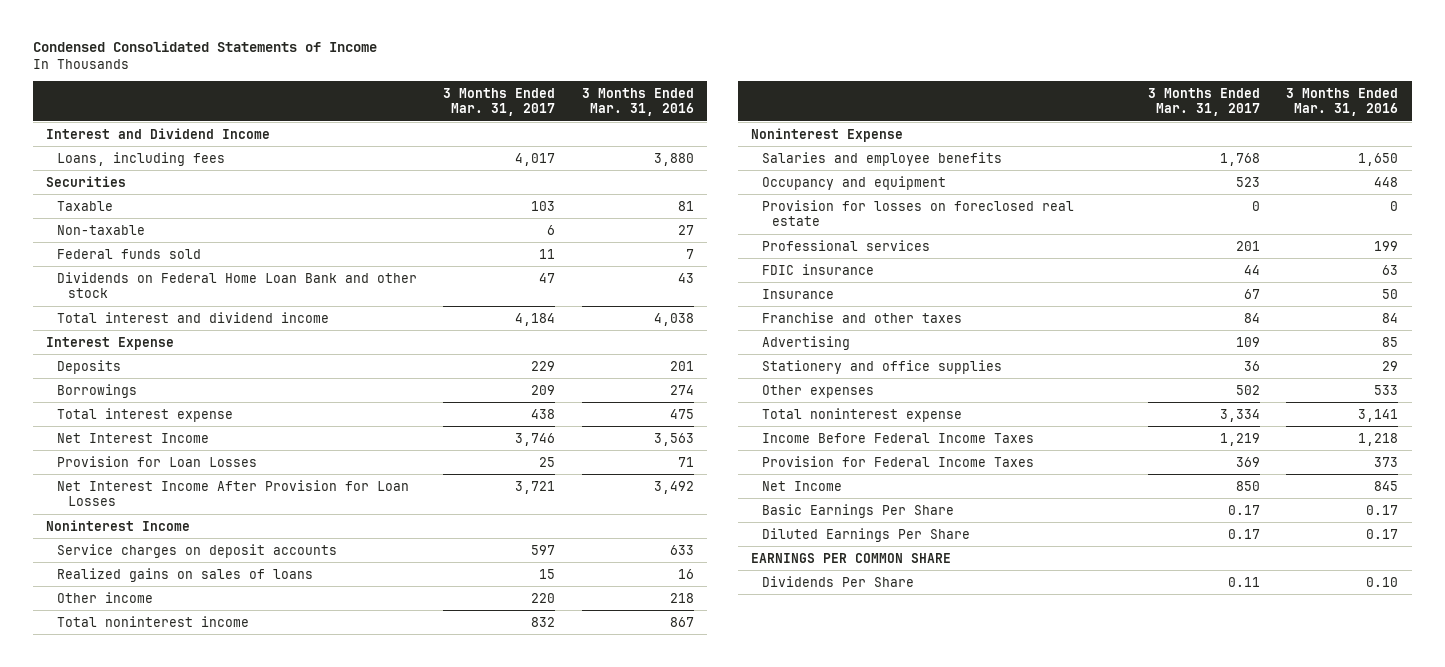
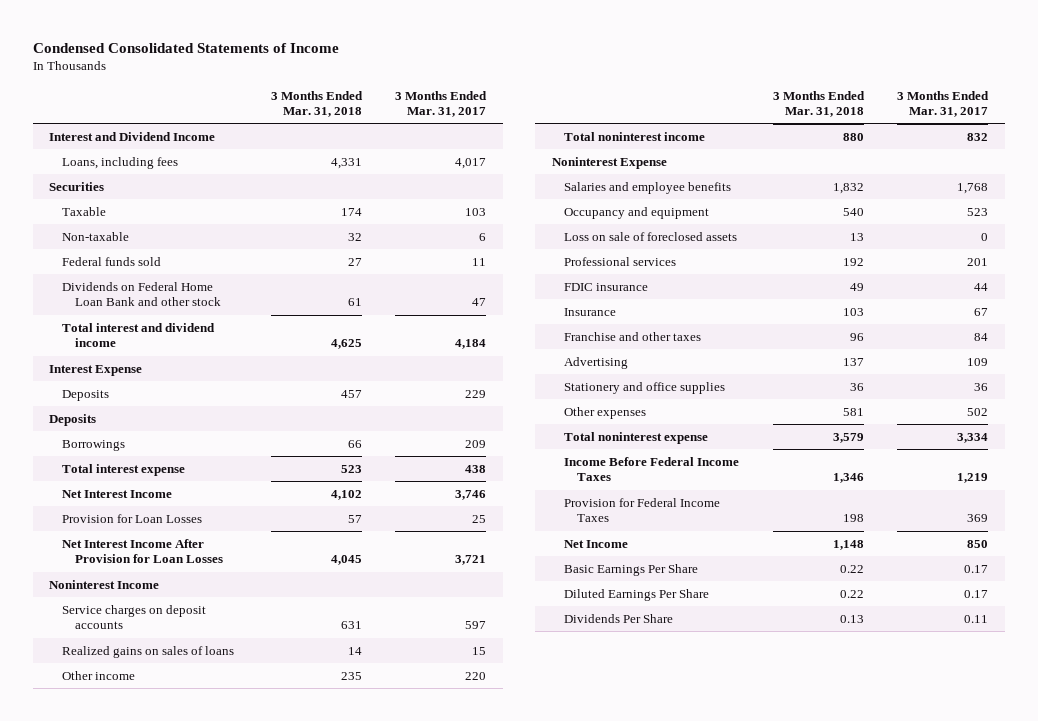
- | 3 Months Ended Mar. 31, 2017 | 3 Months Ended Mar. 31, 2016
+ | 3 Months Ended Mar. 31, 2018 | 3 Months Ended Mar. 31, 2017
+ Deposits
- Provision for losses on foreclosed real estate | 0 | 0
+ Loss on sale of foreclosed assets | 13 | 0
- EARNINGS PER COMMON SHARE

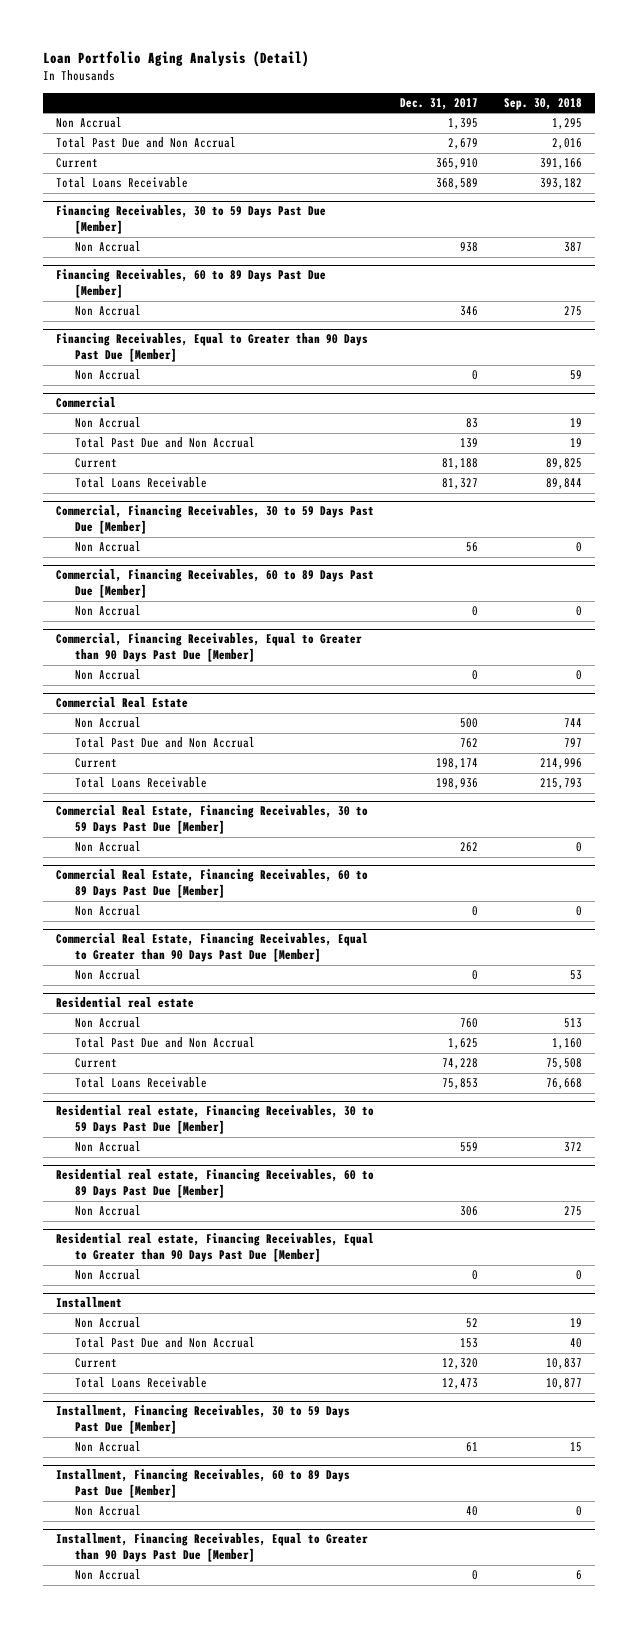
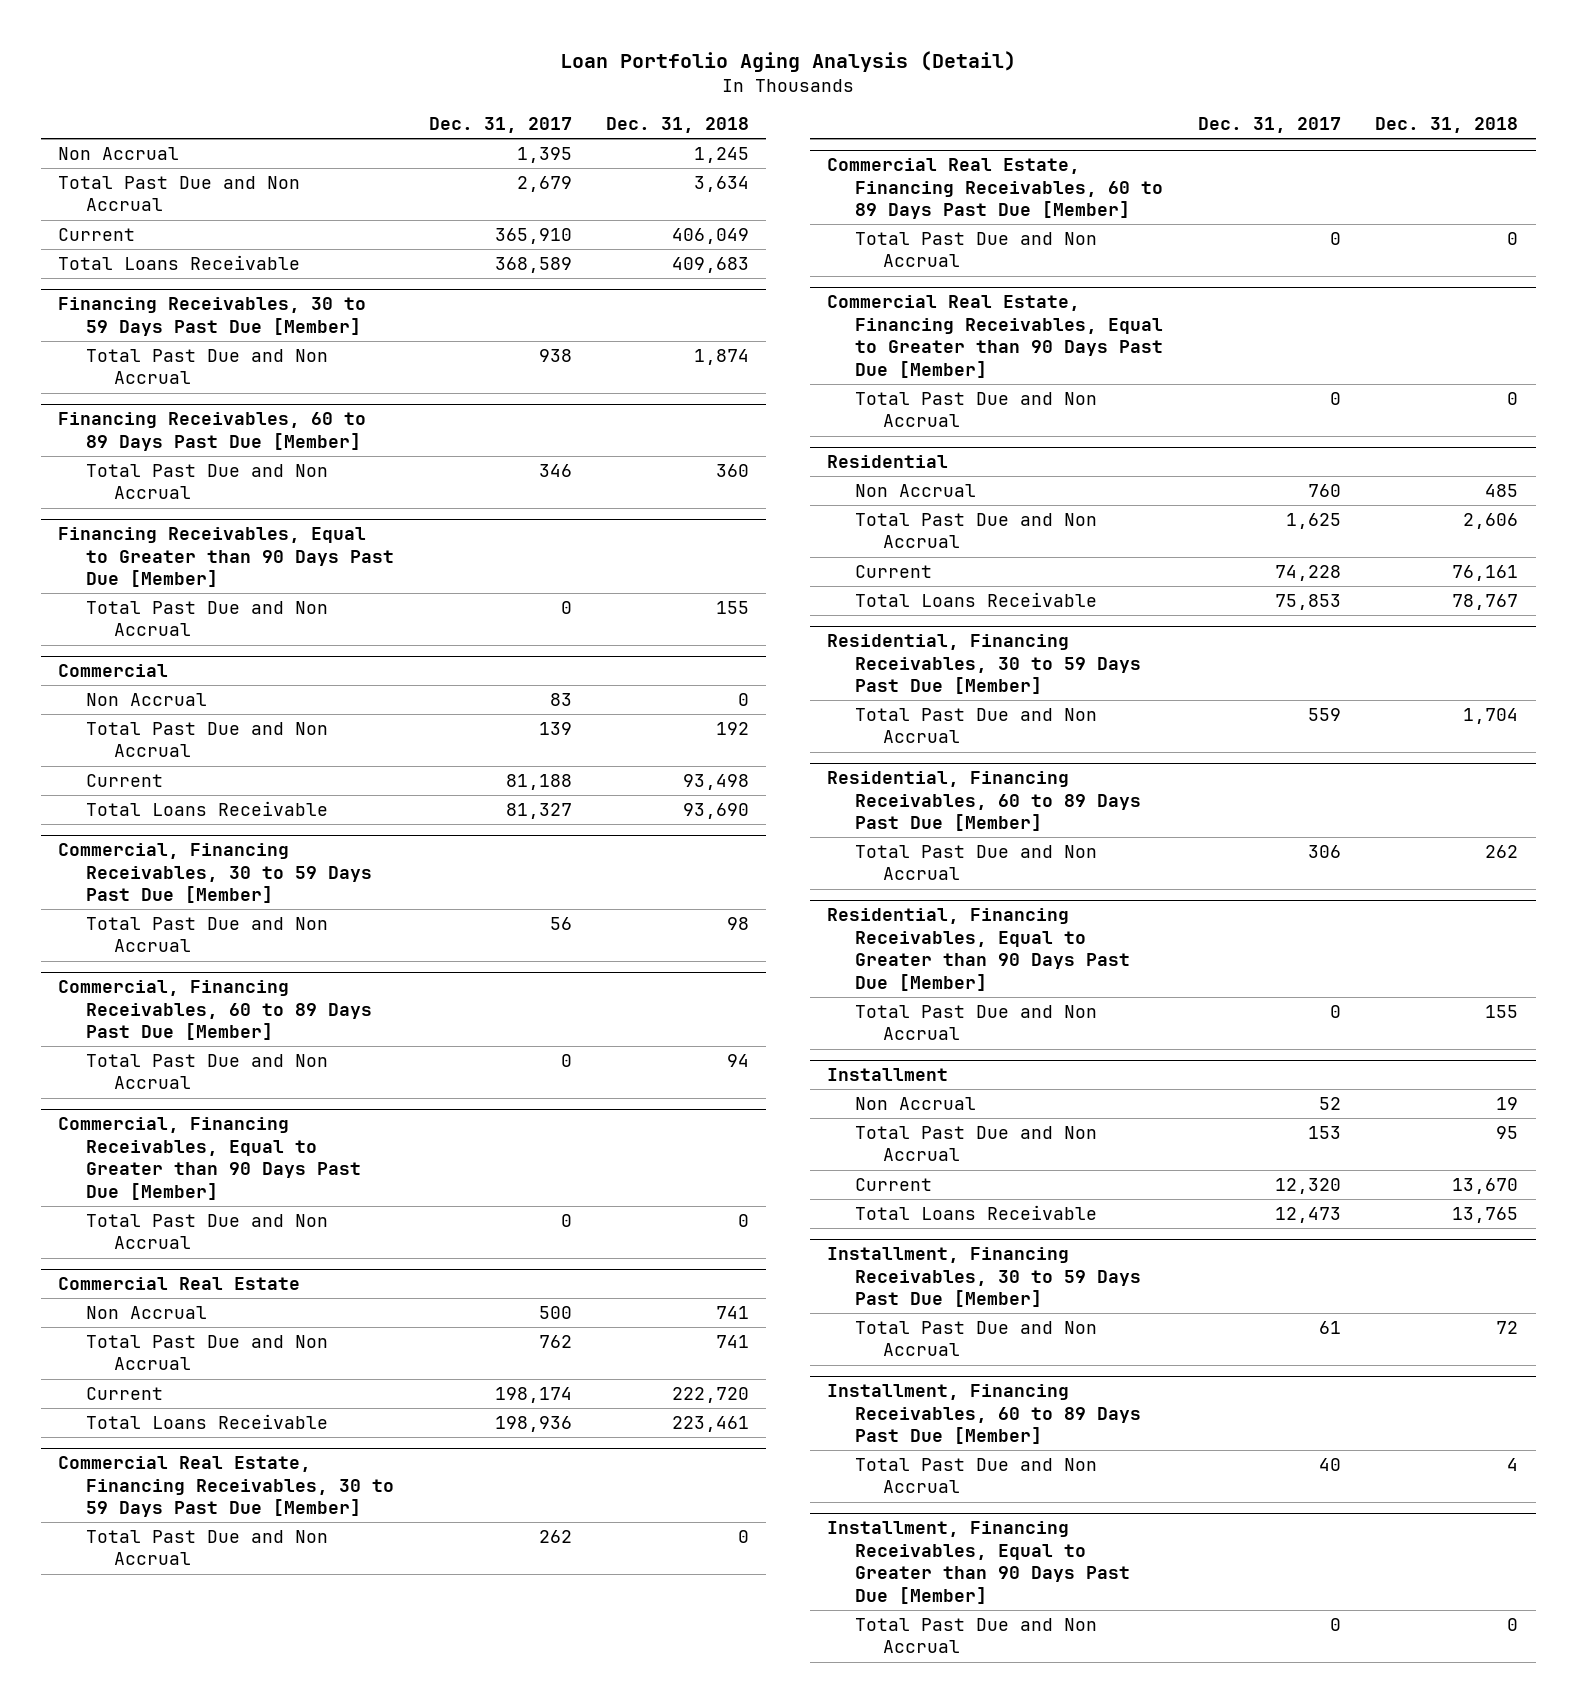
- | Dec. 31, 2017 | Sep. 30, 2018
+ | Dec. 31, 2017 | Dec. 31, 2018
@ Financing Receivables, 30 to 59 Days Past Due [Member]
- Non Accrual | 938 | 387
+ Total Past Due and Non Accrual | 938 | 1,874
@ Financing Receivables, 60 to 89 Days Past Due [Member]
- Non Accrual | 346 | 275
+ Total Past Due and Non Accrual | 346 | 360
@ Financing Receivables, Equal to Greater than 90 Days Past Due [Member]
- Non Accrual | 0 | 59
+ Total Past Due and Non Accrual | 0 | 155
@ Commercial, Financing Receivables, 30 to 59 Days Past Due [Member]
- Non Accrual | 56 | 0
+ Total Past Due and Non Accrual | 56 | 98
@ Commercial, Financing Receivables, 60 to 89 Days Past Due [Member]
- Non Accrual | 0 | 0
+ Total Past Due and Non Accrual | 0 | 94
@ Commercial, Financing Receivables, Equal to Greater than 90 Days Past Due [Member]
- Non Accrual | 0 | 0
+ Total Past Due and Non Accrual | 0 | 0
@ Commercial Real Estate, Financing Receivables, 30 to 59 Days Past Due [Member]
- Non Accrual | 262 | 0
+ Total Past Due and Non Accrual | 262 | 0
@ Commercial Real Estate, Financing Receivables, 60 to 89 Days Past Due [Member]
- Non Accrual | 0 | 0
+ Total Past Due and Non Accrual | 0 | 0
@ Commercial Real Estate, Financing Receivables, Equal to Greater than 90 Days Past Due [Member]
- Non Accrual | 0 | 53
- Residential real estate
@ Commercial Real Estate, Financing Receivables, Equal to Greater than 90 Days Past Due [Member]
+ Total Past Due and Non Accrual | 0 | 0
+ Residential
- Residential real estate, Financing Receivables, 30 to 59 Days Past Due [Member]
- Non Accrual | 559 | 372
- Residential real estate, Financing Receivables, 60 to 89 Days Past Due [Member]
- Non Accrual | 306 | 275
- Residential real estate, Financing Receivables, Equal to Greater than 90 Days Past Due [Member]
- Non Accrual | 0 | 0
+ Residential, Financing Receivables, 30 to 59 Days Past Due [Member]
+ Total Past Due and Non Accrual | 559 | 1,704
+ Residential, Financing Receivables, 60 to 89 Days Past Due [Member]
+ Total Past Due and Non Accrual | 306 | 262
+ Residential, Financing Receivables, Equal to Greater than 90 Days Past Due [Member]
+ Total Past Due and Non Accrual | 0 | 155
@ Installment, Financing Receivables, 30 to 59 Days Past Due [Member]
- Non Accrual | 61 | 15
+ Total Past Due and Non Accrual | 61 | 72
@ Installment, Financing Receivables, 60 to 89 Days Past Due [Member]
- Non Accrual | 40 | 0
+ Total Past Due and Non Accrual | 40 | 4
@ Installment, Financing Receivables, Equal to Greater than 90 Days Past Due [Member]
- Non Accrual | 0 | 6
+ Total Past Due and Non Accrual | 0 | 0

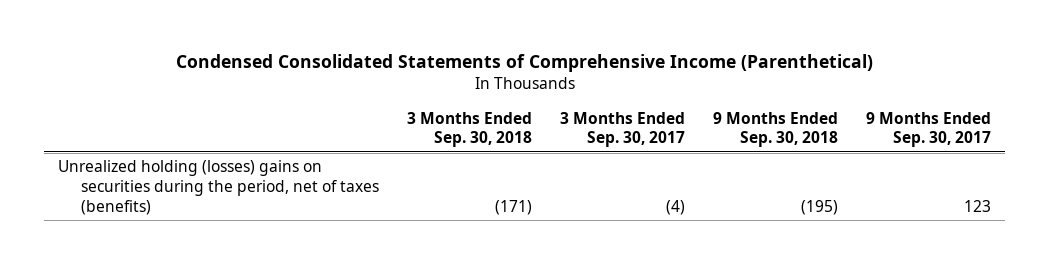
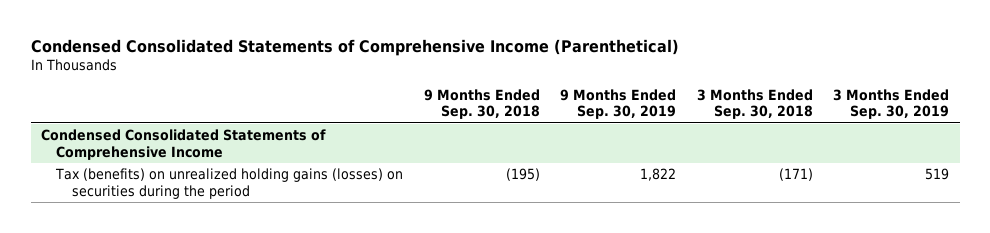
- | 3 Months Ended Sep. 30, 2018 | 3 Months Ended Sep. 30, 2017 | 9 Months Ended Sep. 30, 2018 | 9 Months Ended Sep. 30, 2017
+ | 9 Months Ended Sep. 30, 2018 | 9 Months Ended Sep. 30, 2019 | 3 Months Ended Sep. 30, 2018 | 3 Months Ended Sep. 30, 2019
- Unrealized holding (losses) gains on securities during the period, net of taxes (benefits) | (171) | (4) | (195) | 123
+ Condensed Consolidated Statements of Comprehensive Income
+ Tax (benefits) on unrealized holding gains (losses) on securities during the period | (195) | 1,822 | (171) | 519

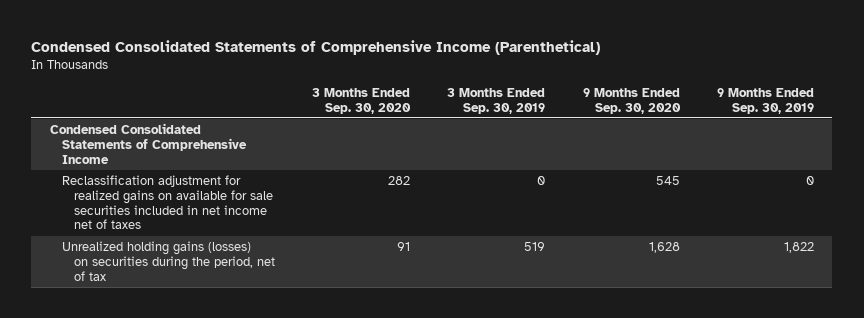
- | 9 Months Ended Sep. 30, 2018 | 9 Months Ended Sep. 30, 2019 | 3 Months Ended Sep. 30, 2018 | 3 Months Ended Sep. 30, 2019
+ | 3 Months Ended Sep. 30, 2020 | 3 Months Ended Sep. 30, 2019 | 9 Months Ended Sep. 30, 2020 | 9 Months Ended Sep. 30, 2019
- Tax (benefits) on unrealized holding gains (losses) on securities during the period | (195) | 1,822 | (171) | 519
+ Reclassification adjustment for realized gains on available for sale securities included in net income net of taxes | 282 | 0 | 545 | 0
+ Unrealized holding gains (losses) on securities during the period, net of tax | 91 | 519 | 1,628 | 1,822

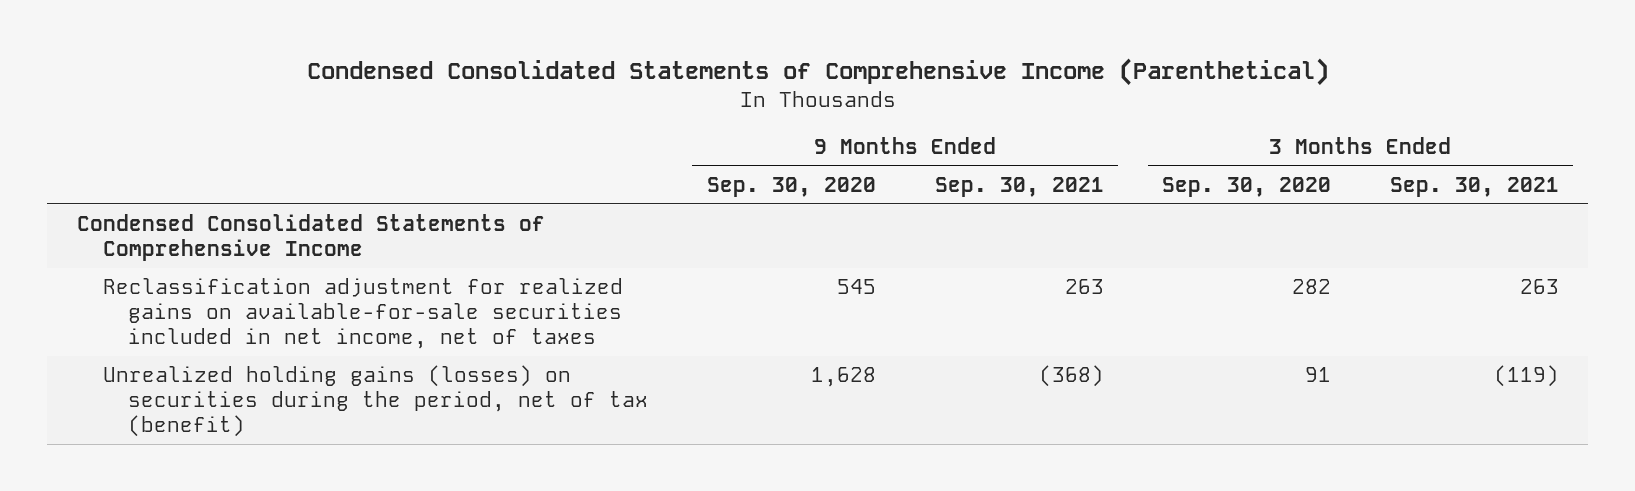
- | 3 Months Ended Sep. 30, 2020 | 3 Months Ended Sep. 30, 2019 | 9 Months Ended Sep. 30, 2020 | 9 Months Ended Sep. 30, 2019
+ | 9 Months Ended Sep. 30, 2020 | 9 Months Ended Sep. 30, 2021 | 3 Months Ended Sep. 30, 2020 | 3 Months Ended Sep. 30, 2021
- Reclassification adjustment for realized gains on available for sale securities included in net income net of taxes | 282 | 0 | 545 | 0
- Unrealized holding gains (losses) on securities during the period, net of tax | 91 | 519 | 1,628 | 1,822
+ Reclassification adjustment for realized gains on available-for-sale securities included in net income, net of taxes | 545 | 263 | 282 | 263
+ Unrealized holding gains (losses) on securities during the period, net of tax (benefit) | 1,628 | (368) | 91 | (119)

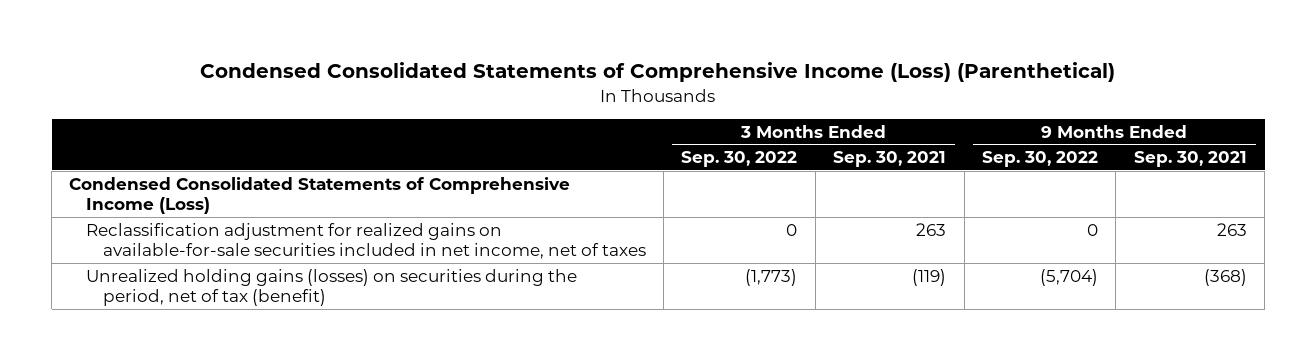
- Condensed Consolidated Statements of Comprehensive Income (Parenthetical)
+ Condensed Consolidated Statements of Comprehensive Income (Loss) (Parenthetical)
- | 9 Months Ended Sep. 30, 2020 | 9 Months Ended Sep. 30, 2021 | 3 Months Ended Sep. 30, 2020 | 3 Months Ended Sep. 30, 2021
+ | 3 Months Ended Sep. 30, 2022 | 3 Months Ended Sep. 30, 2021 | 9 Months Ended Sep. 30, 2022 | 9 Months Ended Sep. 30, 2021
- Condensed Consolidated Statements of Comprehensive Income
+ Condensed Consolidated Statements of Comprehensive Income (Loss)

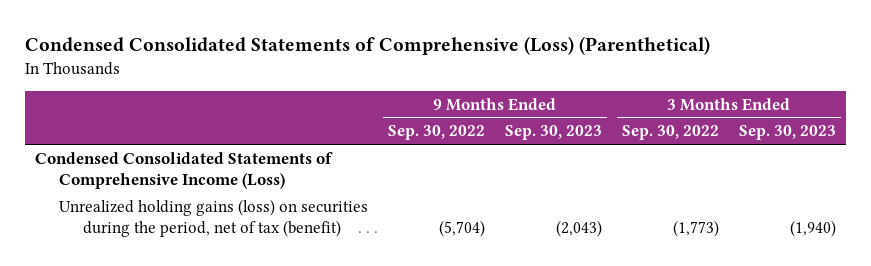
- Condensed Consolidated Statements of Comprehensive Income (Loss) (Parenthetical)
+ Condensed Consolidated Statements of Comprehensive (Loss) (Parenthetical)
- | 3 Months Ended Sep. 30, 2022 | 3 Months Ended Sep. 30, 2021 | 9 Months Ended Sep. 30, 2022 | 9 Months Ended Sep. 30, 2021
+ | 9 Months Ended Sep. 30, 2022 | 9 Months Ended Sep. 30, 2023 | 3 Months Ended Sep. 30, 2022 | 3 Months Ended Sep. 30, 2023
- Reclassification adjustment for realized gains on available-for-sale securities included in net income, net of taxes | 0 | 263 | 0 | 263
- Unrealized holding gains (losses) on securities during the period, net of tax (benefit) | (1,773) | (119) | (5,704) | (368)
+ Unrealized holding gains (loss) on securities during the period, net of tax (benefit) | (5,704) | (2,043) | (1,773) | (1,940)

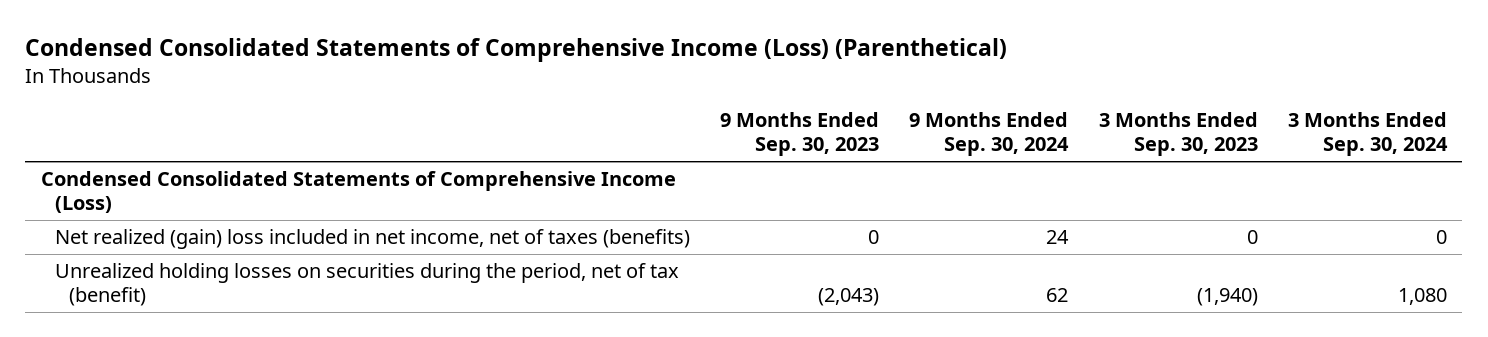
- Condensed Consolidated Statements of Comprehensive (Loss) (Parenthetical)
+ Condensed Consolidated Statements of Comprehensive Income (Loss) (Parenthetical)
- | 9 Months Ended Sep. 30, 2022 | 9 Months Ended Sep. 30, 2023 | 3 Months Ended Sep. 30, 2022 | 3 Months Ended Sep. 30, 2023
+ | 9 Months Ended Sep. 30, 2023 | 9 Months Ended Sep. 30, 2024 | 3 Months Ended Sep. 30, 2023 | 3 Months Ended Sep. 30, 2024
- Unrealized holding gains (loss) on securities during the period, net of tax (benefit) | (5,704) | (2,043) | (1,773) | (1,940)
+ Net realized (gain) loss included in net income, net of taxes (benefits) | 0 | 24 | 0 | 0
+ Unrealized holding losses on securities during the period, net of tax (benefit) | (2,043) | 62 | (1,940) | 1,080

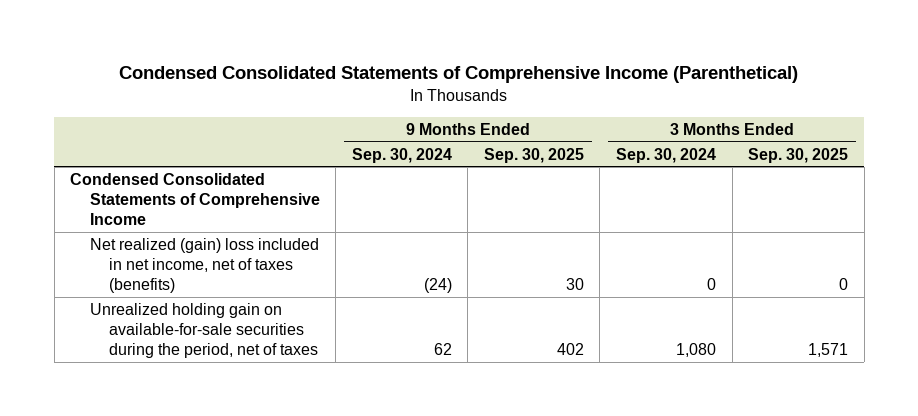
- Condensed Consolidated Statements of Comprehensive Income (Loss) (Parenthetical)
+ Condensed Consolidated Statements of Comprehensive Income (Parenthetical)
- | 9 Months Ended Sep. 30, 2023 | 9 Months Ended Sep. 30, 2024 | 3 Months Ended Sep. 30, 2023 | 3 Months Ended Sep. 30, 2024
+ | 9 Months Ended Sep. 30, 2024 | 9 Months Ended Sep. 30, 2025 | 3 Months Ended Sep. 30, 2024 | 3 Months Ended Sep. 30, 2025
- Condensed Consolidated Statements of Comprehensive Income (Loss)
- Net realized (gain) loss included in net income, net of taxes (benefits) | 0 | 24 | 0 | 0
- Unrealized holding losses on securities during the period, net of tax (benefit) | (2,043) | 62 | (1,940) | 1,080
+ Condensed Consolidated Statements of Comprehensive Income
+ Net realized (gain) loss included in net income, net of taxes (benefits) | (24) | 30 | 0 | 0
+ Unrealized holding gain on available-for-sale securities during the period, net of taxes | 62 | 402 | 1,080 | 1,571

